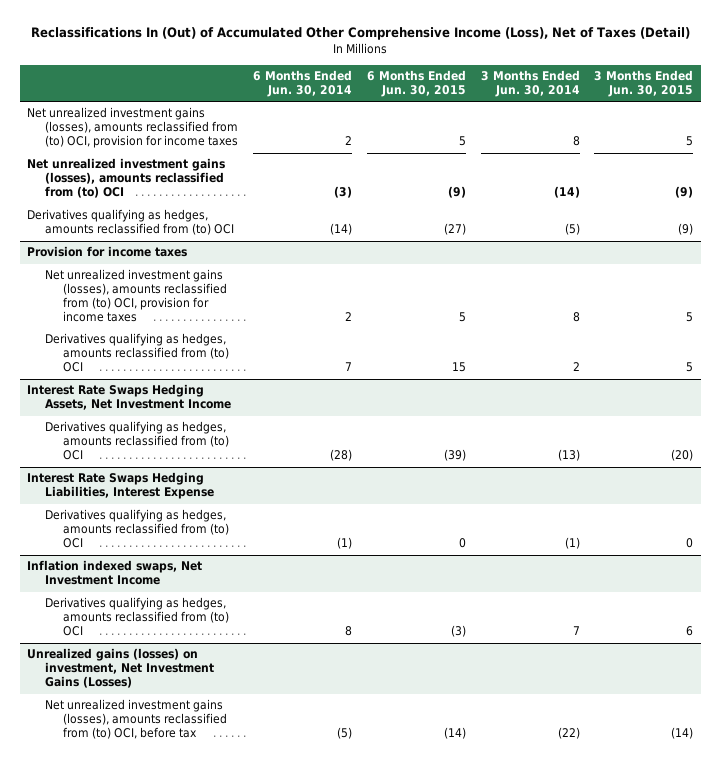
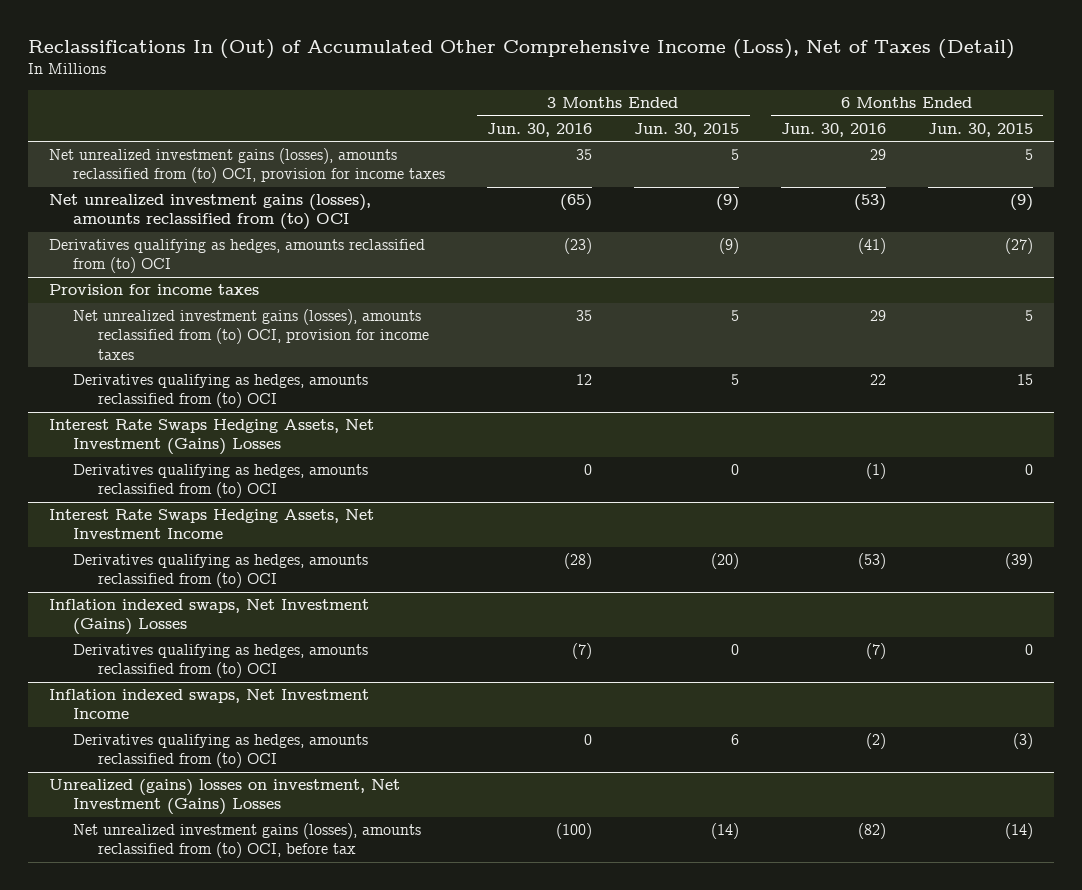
- | 6 Months Ended Jun. 30, 2014 | 6 Months Ended Jun. 30, 2015 | 3 Months Ended Jun. 30, 2014 | 3 Months Ended Jun. 30, 2015
+ | 3 Months Ended Jun. 30, 2016 | 3 Months Ended Jun. 30, 2015 | 6 Months Ended Jun. 30, 2016 | 6 Months Ended Jun. 30, 2015
+ Interest Rate Swaps Hedging Assets, Net Investment (Gains) Losses
+ Derivatives qualifying as hedges, amounts reclassified from (to) OCI | 0 | 0 | (1) | 0
- Interest Rate Swaps Hedging Liabilities, Interest Expense
+ Inflation indexed swaps, Net Investment (Gains) Losses
- Unrealized gains (losses) on investment, Net Investment Gains (Losses)
+ Unrealized (gains) losses on investment, Net Investment (Gains) Losses

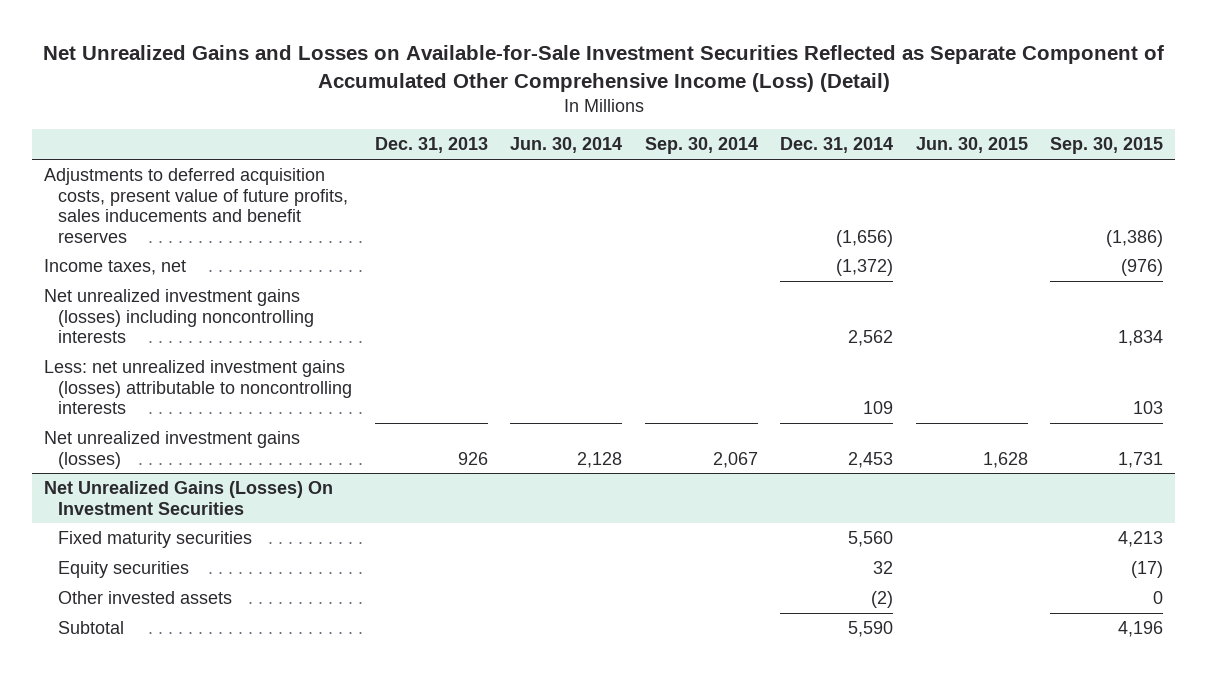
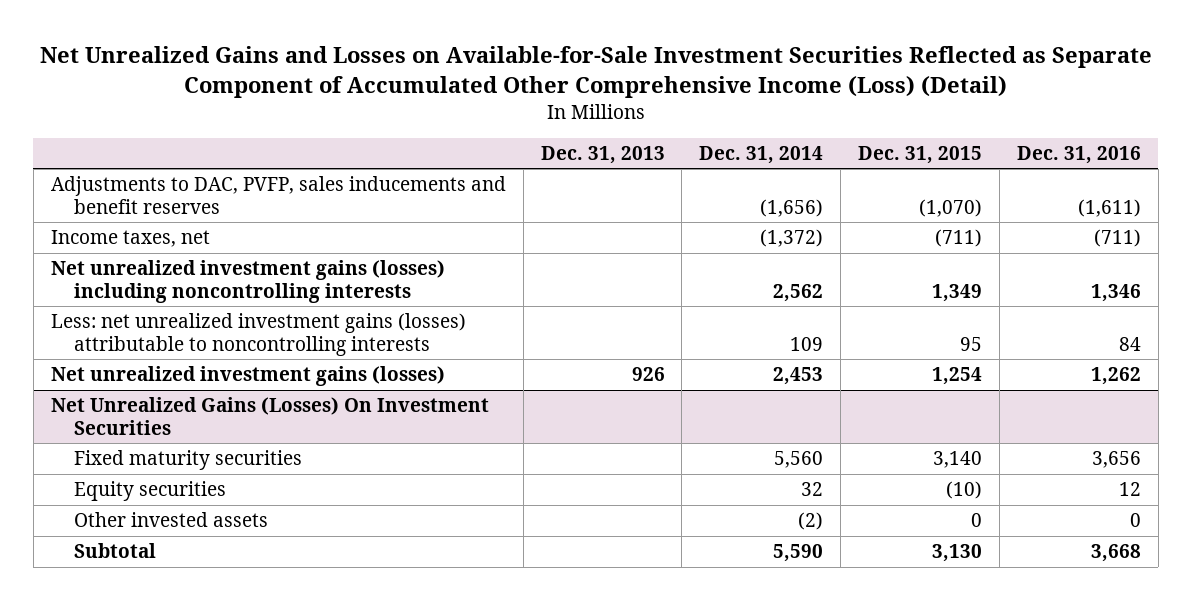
- | Dec. 31, 2013 | Jun. 30, 2014 | Sep. 30, 2014 | Dec. 31, 2014 | Jun. 30, 2015 | Sep. 30, 2015
+ | Dec. 31, 2013 | Dec. 31, 2014 | Dec. 31, 2015 | Dec. 31, 2016
- Adjustments to deferred acquisition costs, present value of future profits, sales inducements and benefit reserves | | | | (1,656) | | (1,386)
+ Adjustments to DAC, PVFP, sales inducements and benefit reserves | | (1,656) | (1,070) | (1,611)

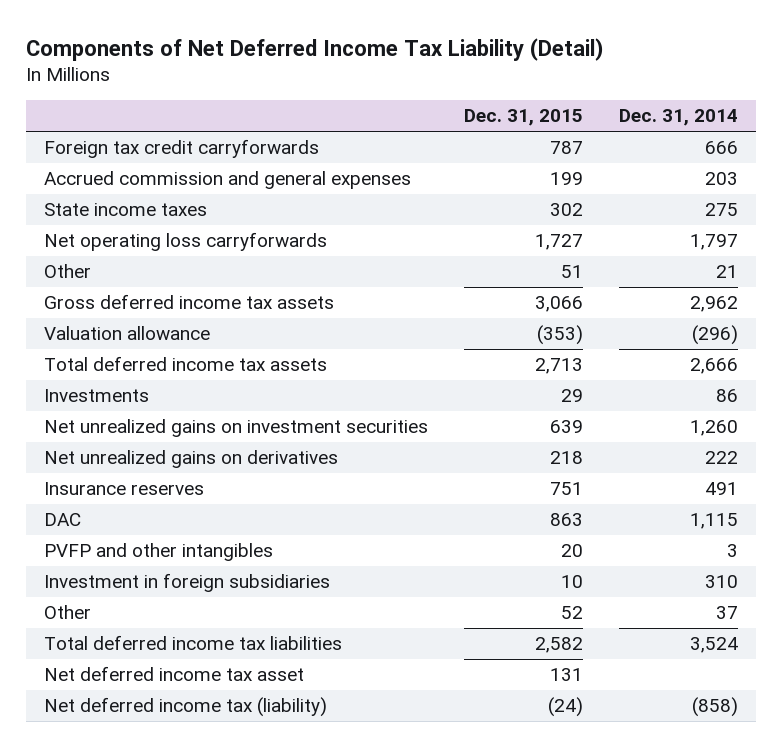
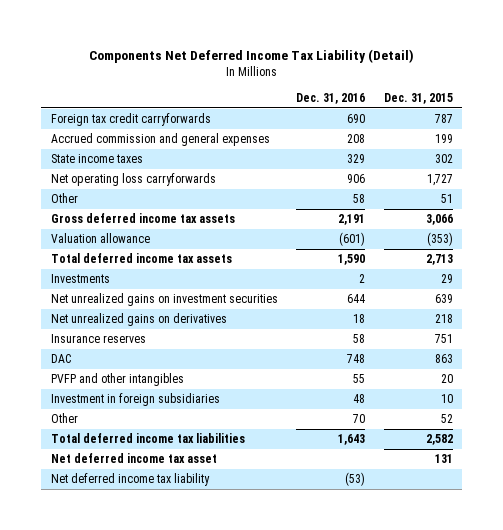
- Components of Net Deferred Income Tax Liability (Detail)
+ Components Net Deferred Income Tax Liability (Detail)
- | Dec. 31, 2015 | Dec. 31, 2014
+ | Dec. 31, 2016 | Dec. 31, 2015
- Net deferred income tax (liability) | (24) | (858)
+ Net deferred income tax liability | (53) |

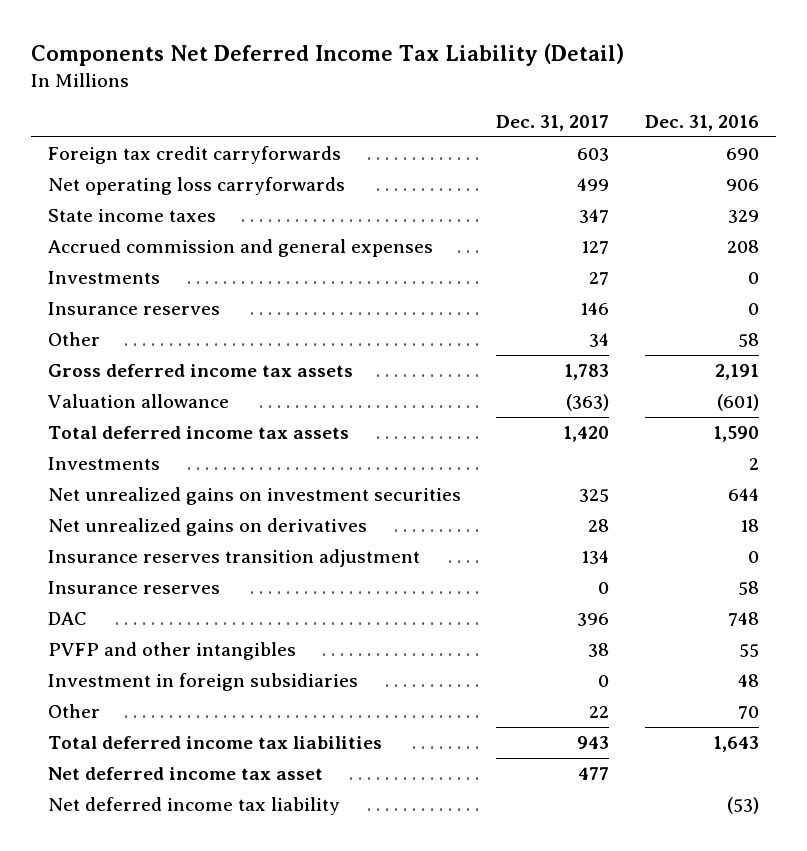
- | Dec. 31, 2016 | Dec. 31, 2015
+ | Dec. 31, 2017 | Dec. 31, 2016
moved down: State income taxes | 347 | 329
moved down: Accrued commission and general expenses | 127 | 208
+ Investments | 27 | 0
+ Insurance reserves | 146 | 0
+ Insurance reserves transition adjustment | 134 | 0

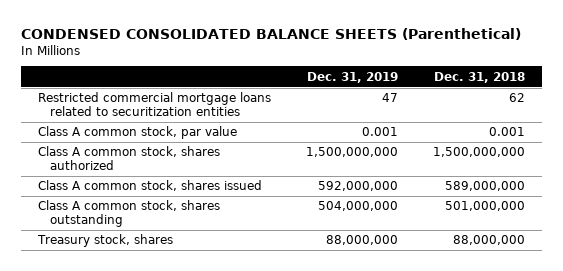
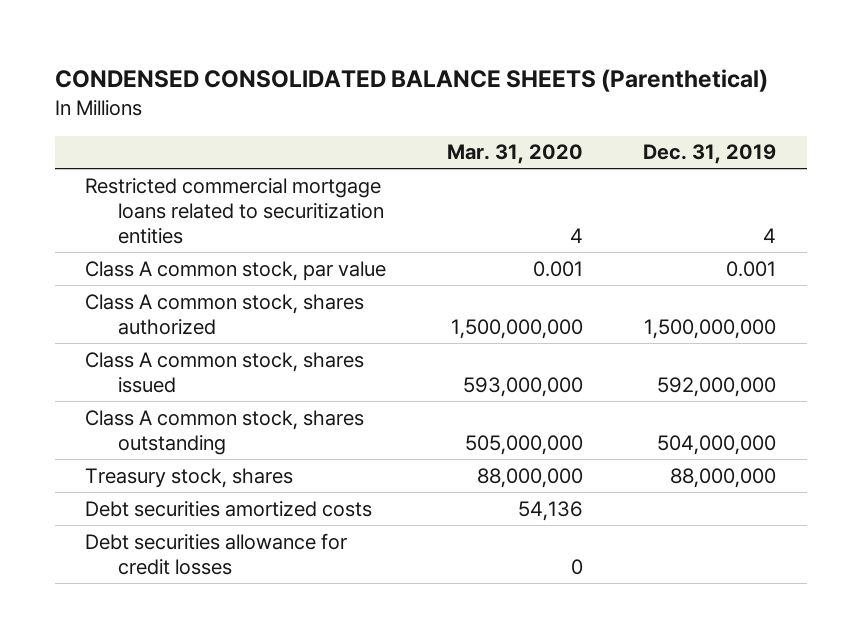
- | Dec. 31, 2019 | Dec. 31, 2018
+ | Mar. 31, 2020 | Dec. 31, 2019
- Restricted commercial mortgage loans related to securitization entities | 47 | 62
+ Restricted commercial mortgage loans related to securitization entities | 4 | 4
+ Debt securities amortized costs | 54,136 |
+ Debt securities allowance for credit losses | 0 |

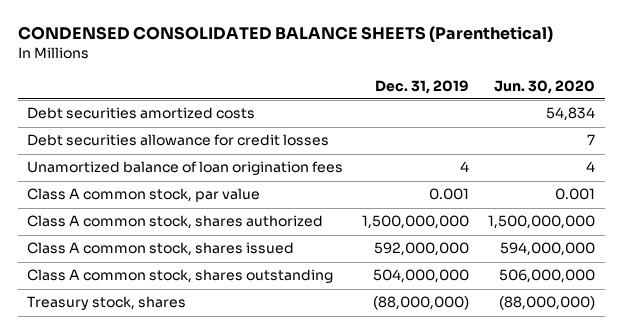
- | Mar. 31, 2020 | Dec. 31, 2019
+ | Dec. 31, 2019 | Jun. 30, 2020
- Restricted commercial mortgage loans related to securitization entities | 4 | 4
moved up: Debt securities amortized costs | | 54,834
moved up: Debt securities allowance for credit losses | | 7
+ Unamortized balance of loan origination fees | 4 | 4
- Treasury stock, shares | 88,000,000 | 88,000,000
+ Treasury stock, shares | (88,000,000) | (88,000,000)

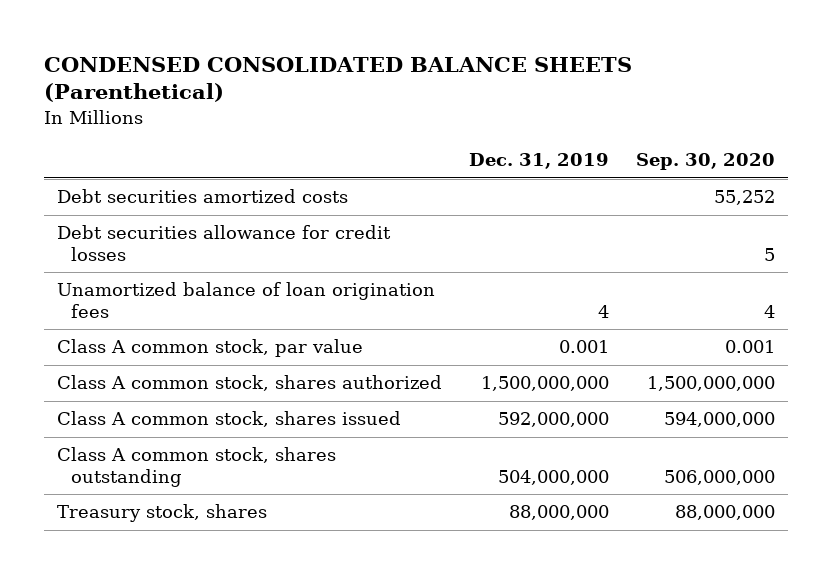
- | Dec. 31, 2019 | Jun. 30, 2020
+ | Dec. 31, 2019 | Sep. 30, 2020
- Treasury stock, shares | (88,000,000) | (88,000,000)
+ Treasury stock, shares | 88,000,000 | 88,000,000

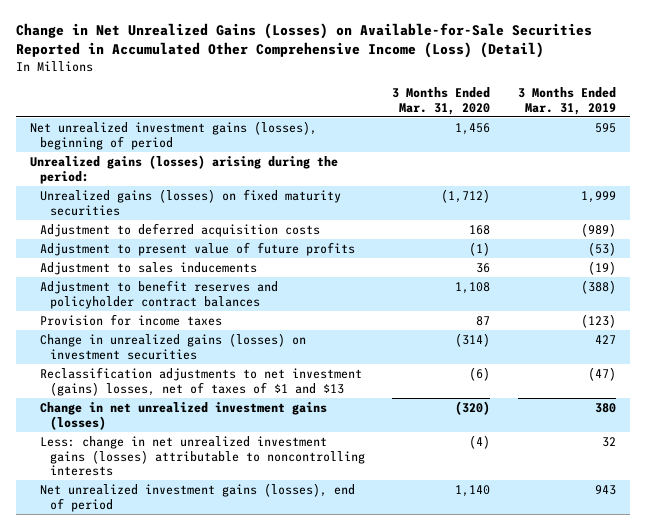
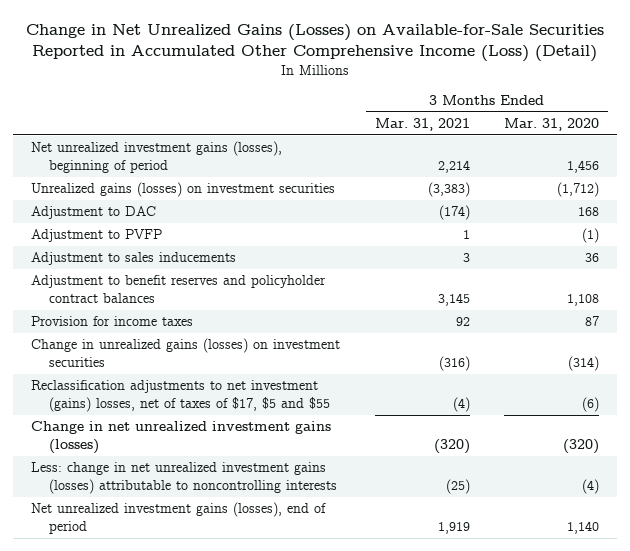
- | 3 Months Ended Mar. 31, 2020 | 3 Months Ended Mar. 31, 2019
+ | 3 Months Ended Mar. 31, 2021 | 3 Months Ended Mar. 31, 2020
- Unrealized gains (losses) arising during the period:
- Unrealized gains (losses) on fixed maturity securities | (1,712) | 1,999
- Adjustment to deferred acquisition costs | 168 | (989)
- Adjustment to present value of future profits | (1) | (53)
+ Unrealized gains (losses) on investment securities | (3,383) | (1,712)
+ Adjustment to DAC | (174) | 168
+ Adjustment to PVFP | 1 | (1)
- Reclassification adjustments to net investment (gains) losses, net of taxes of $1 and $13 | (6) | (47)
+ Reclassification adjustments to net investment (gains) losses, net of taxes of $17, $5 and $55 | (4) | (6)

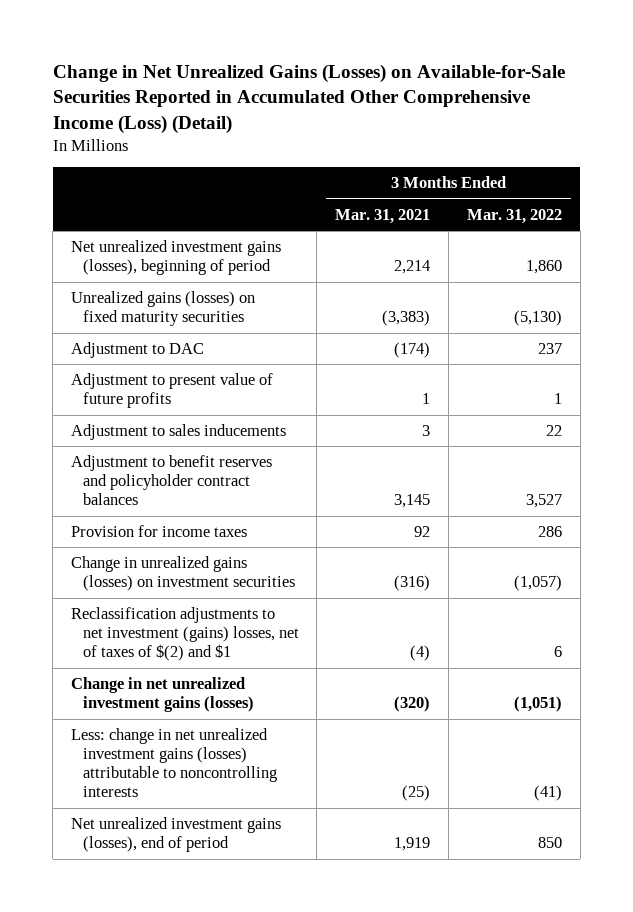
- | 3 Months Ended Mar. 31, 2021 | 3 Months Ended Mar. 31, 2020
+ | 3 Months Ended Mar. 31, 2021 | 3 Months Ended Mar. 31, 2022
- Unrealized gains (losses) on investment securities | (3,383) | (1,712)
+ Unrealized gains (losses) on fixed maturity securities | (3,383) | (5,130)
- Adjustment to PVFP | 1 | (1)
+ Adjustment to present value of future profits | 1 | 1
- Reclassification adjustments to net investment (gains) losses, net of taxes of $17, $5 and $55 | (4) | (6)
+ Reclassification adjustments to net investment (gains) losses, net of taxes of $(2) and $1 | (4) | 6

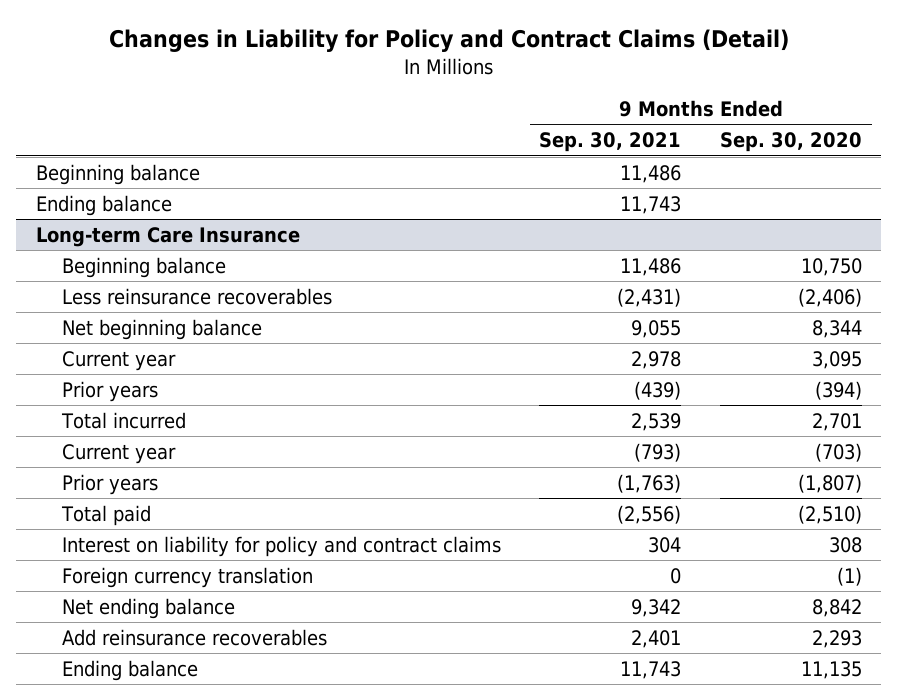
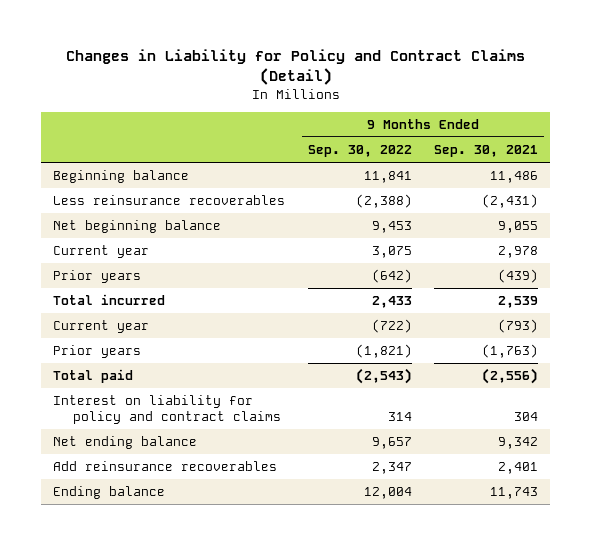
- | 9 Months Ended Sep. 30, 2021 | 9 Months Ended Sep. 30, 2020
+ | 9 Months Ended Sep. 30, 2022 | 9 Months Ended Sep. 30, 2021
- Ending balance | 11,743 |
- Long-term Care Insurance
- Beginning balance | 11,486 | 10,750
- Foreign currency translation | 0 | (1)

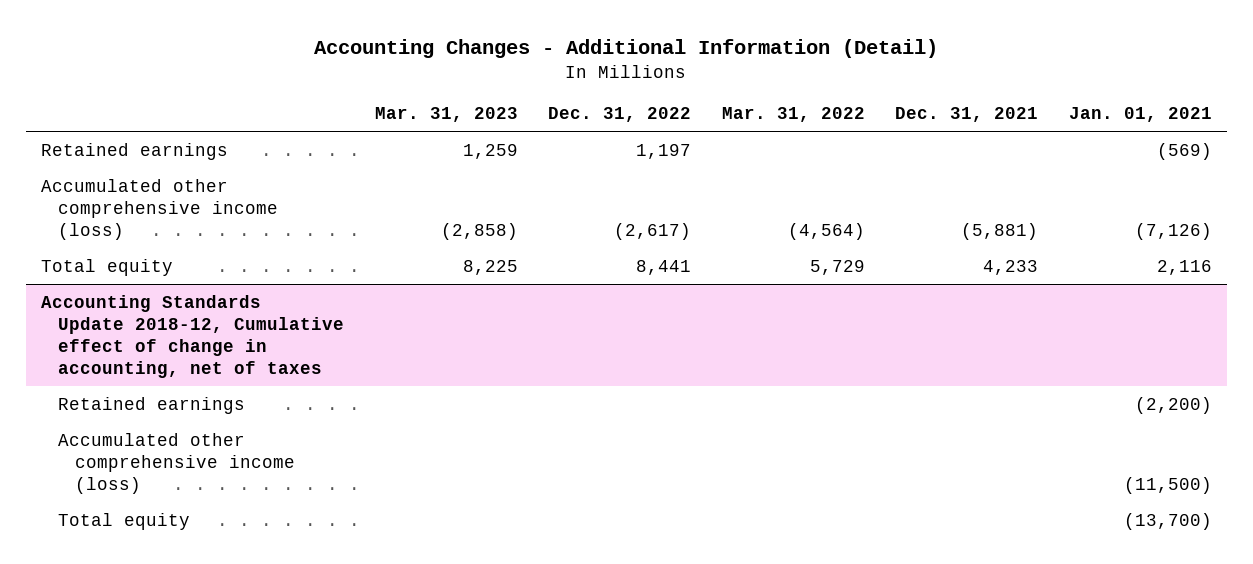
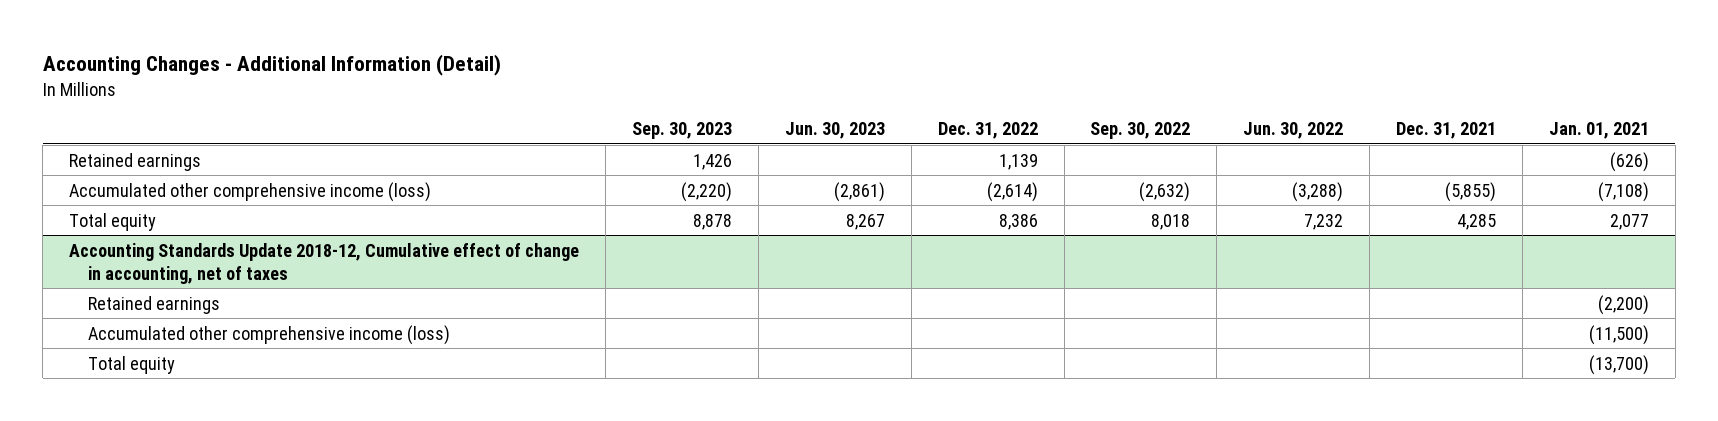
- | Mar. 31, 2023 | Dec. 31, 2022 | Mar. 31, 2022 | Dec. 31, 2021 | Jan. 01, 2021
+ | Sep. 30, 2023 | Jun. 30, 2023 | Dec. 31, 2022 | Sep. 30, 2022 | Jun. 30, 2022 | Dec. 31, 2021 | Jan. 01, 2021
- Retained earnings | 1,259 | 1,197 | | | (569)
- Accumulated other comprehensive income (loss) | (2,858) | (2,617) | (4,564) | (5,881) | (7,126)
- Total equity | 8,225 | 8,441 | 5,729 | 4,233 | 2,116
+ Retained earnings | 1,426 | | 1,139 | | | | (626)
+ Accumulated other comprehensive income (loss) | (2,220) | (2,861) | (2,614) | (2,632) | (3,288) | (5,855) | (7,108)
+ Total equity | 8,878 | 8,267 | 8,386 | 8,018 | 7,232 | 4,285 | 2,077

